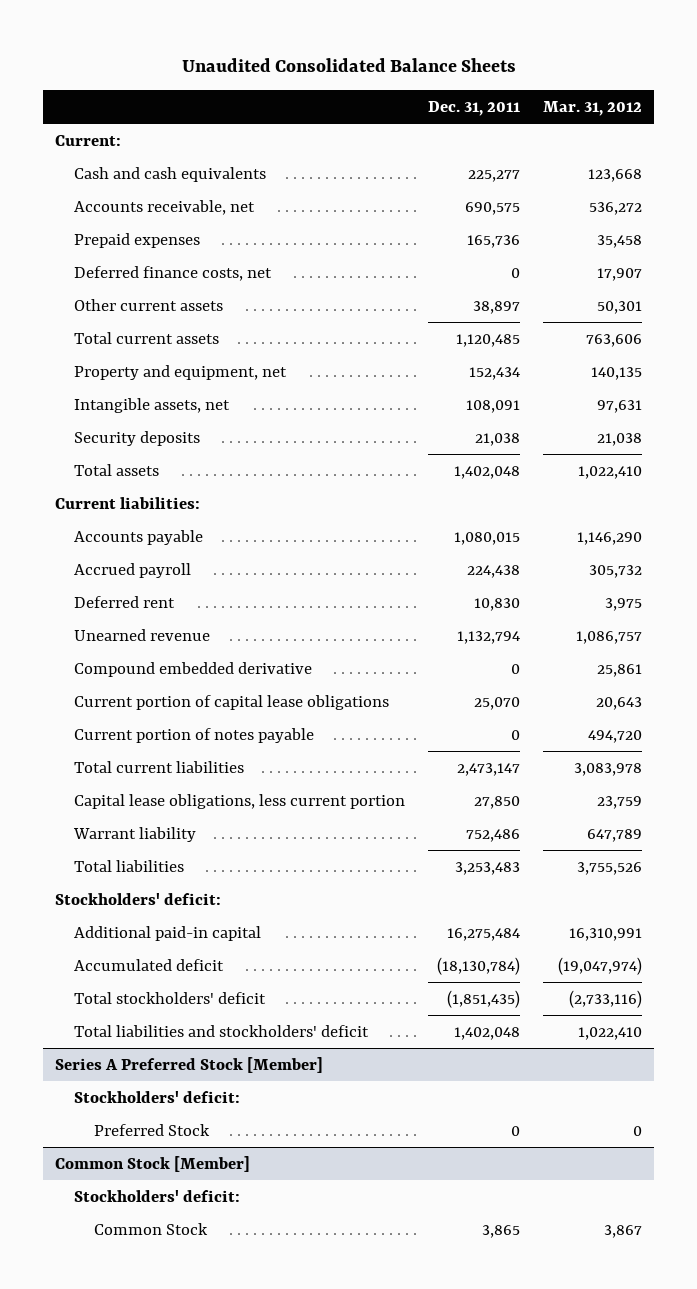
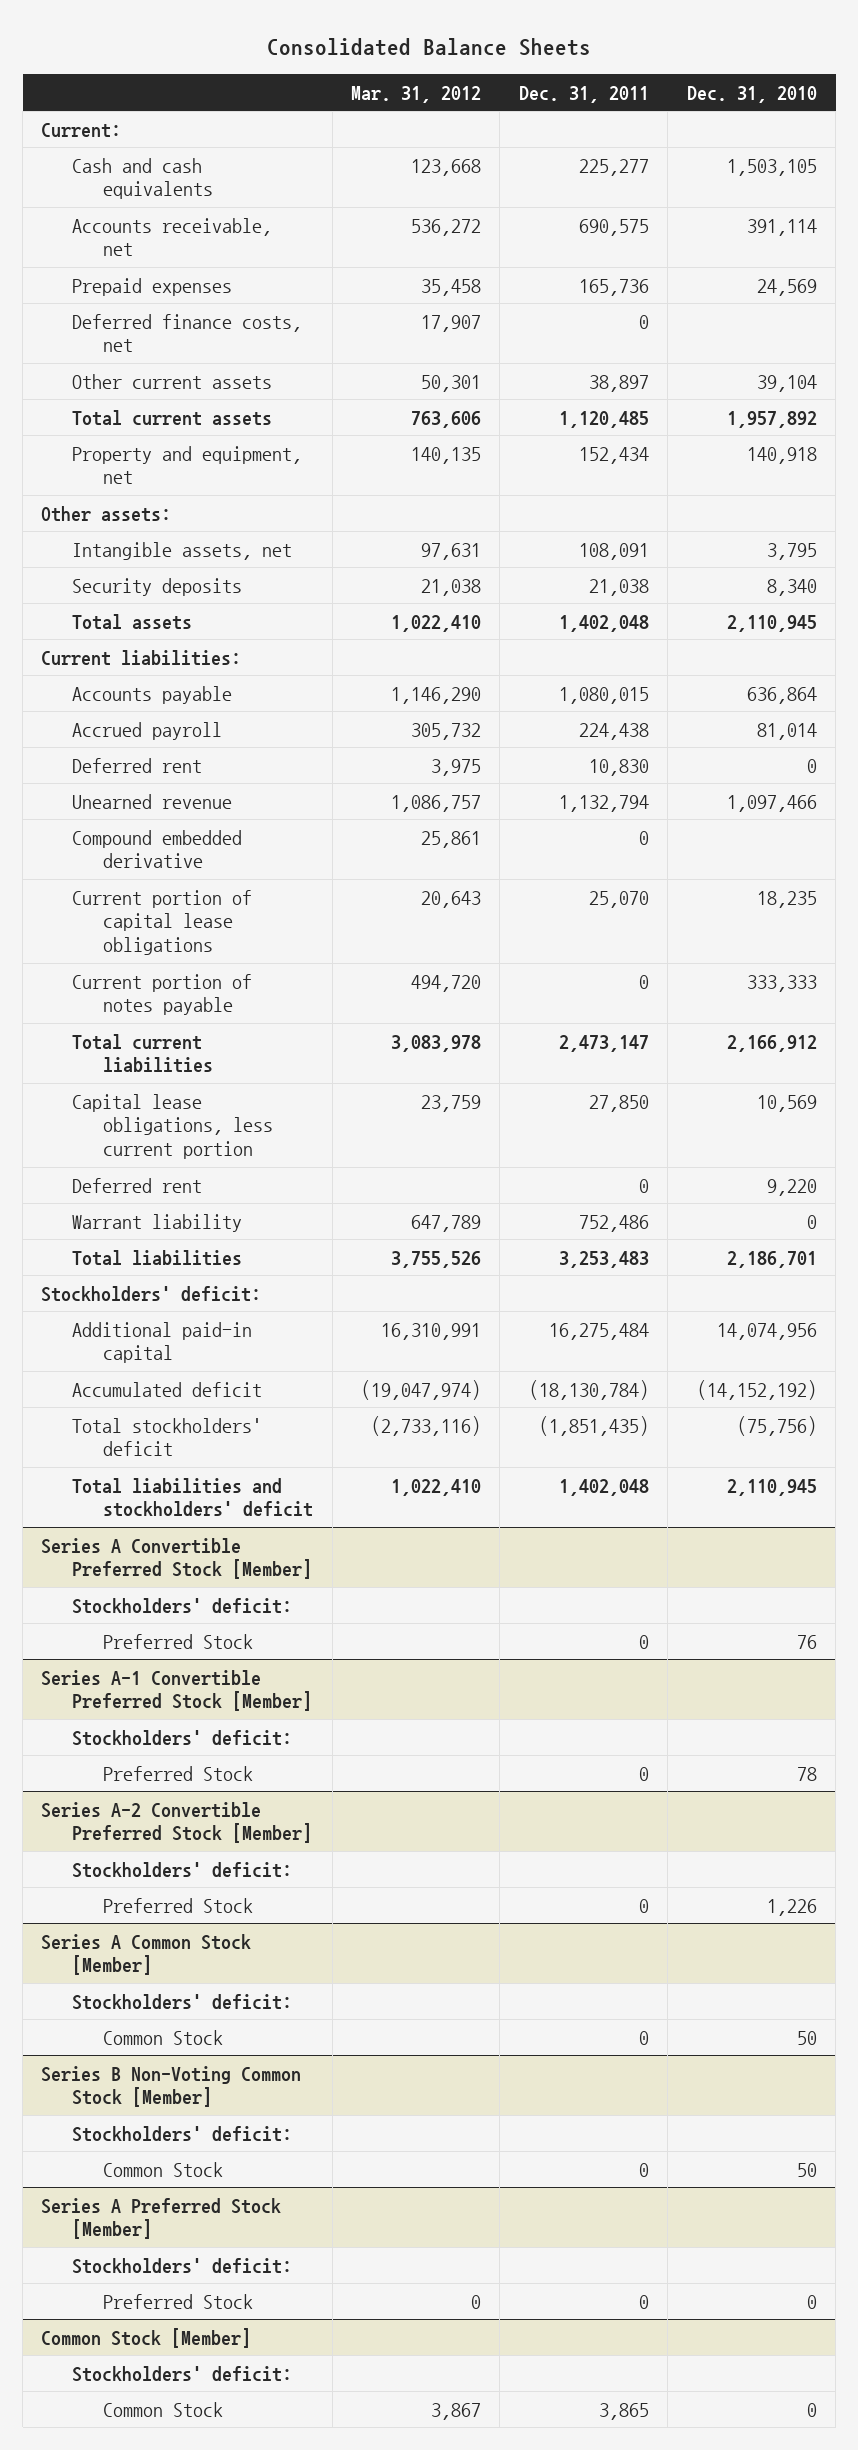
- Unaudited Consolidated Balance Sheets
+ Consolidated Balance Sheets
- | Dec. 31, 2011 | Mar. 31, 2012
+ | Mar. 31, 2012 | Dec. 31, 2011 | Dec. 31, 2010
+ Other assets:
+ Deferred rent | | 0 | 9,220
+ Series A Convertible Preferred Stock [Member]
+ Stockholders' deficit:
+ Preferred Stock | | 0 | 76
+ Series A-1 Convertible Preferred Stock [Member]
+ Stockholders' deficit:
+ Preferred Stock | | 0 | 78
+ Series A-2 Convertible Preferred Stock [Member]
+ Stockholders' deficit:
+ Preferred Stock | | 0 | 1,226
+ Series A Common Stock [Member]
+ Stockholders' deficit:
+ Common Stock | | 0 | 50
+ Series B Non-Voting Common Stock [Member]
+ Stockholders' deficit:
+ Common Stock | | 0 | 50

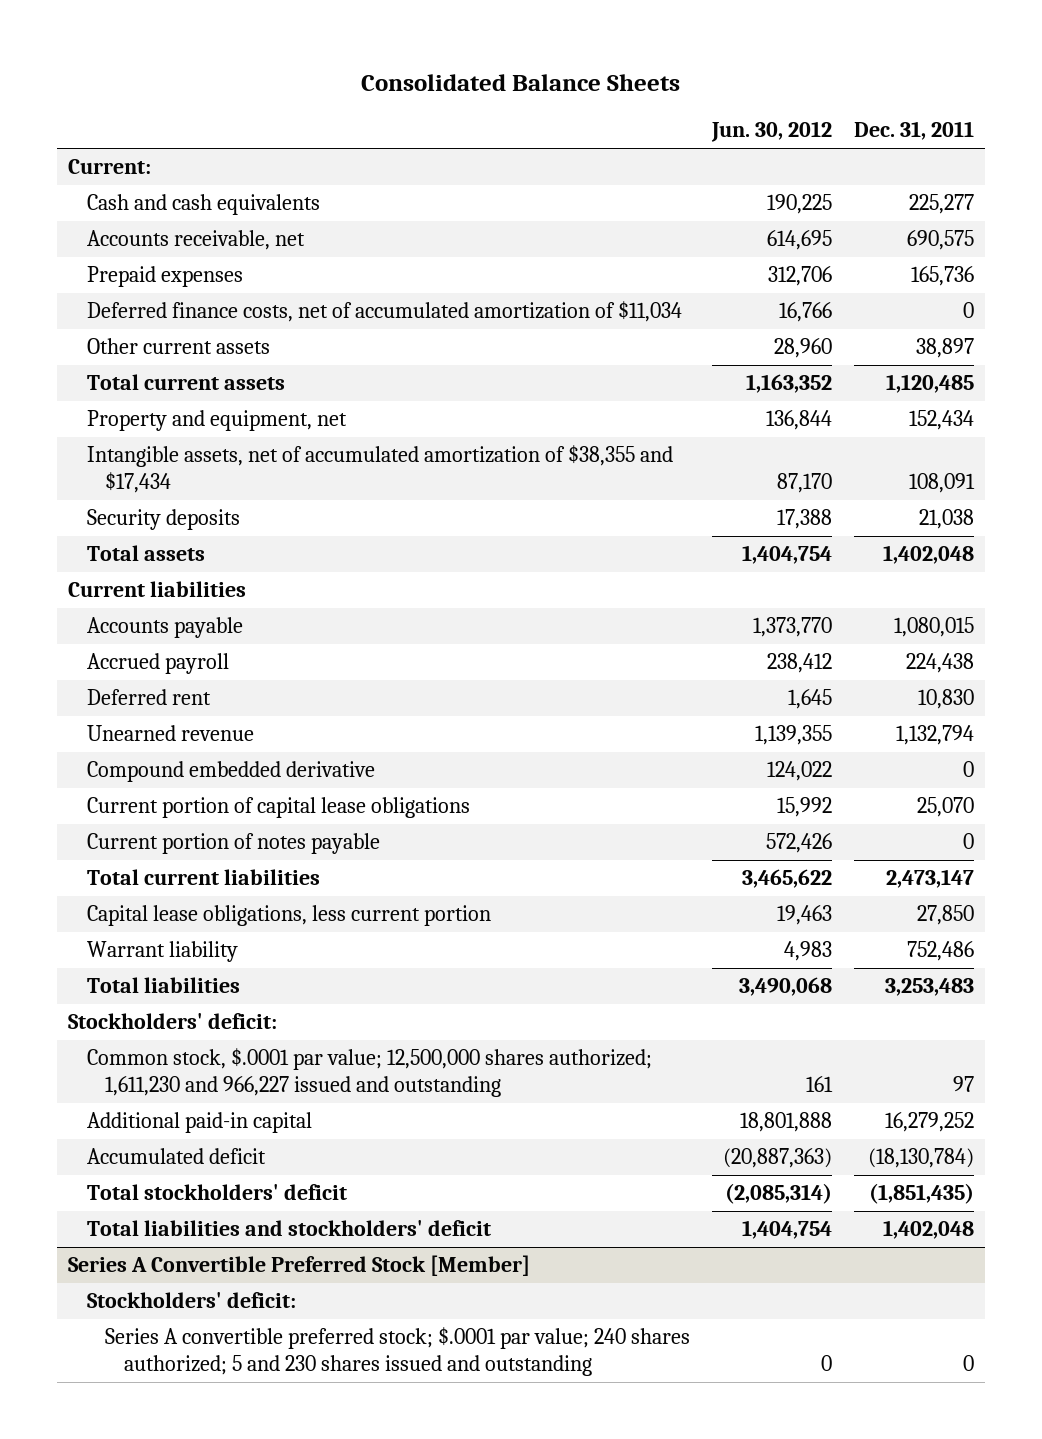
- | Mar. 31, 2012 | Dec. 31, 2011 | Dec. 31, 2010
+ | Jun. 30, 2012 | Dec. 31, 2011
- Deferred finance costs, net | 17,907 | 0 |
+ Deferred finance costs, net of accumulated amortization of $11,034 | 16,766 | 0
- Other assets:
- Intangible assets, net | 97,631 | 108,091 | 3,795
+ Intangible assets, net of accumulated amortization of $38,355 and $17,434 | 87,170 | 108,091
- Current liabilities:
+ Current liabilities
- Deferred rent | | 0 | 9,220
- Additional paid-in capital | 16,310,991 | 16,275,484 | 14,074,956
+ Common stock, $.0001 par value; 12,500,000 shares authorized; 1,611,230 and 966,227 issued and outstanding | 161 | 97
+ Additional paid-in capital | 18,801,888 | 16,279,252
@ Series A Convertible Preferred Stock [Member]
- Preferred Stock | | 0 | 76
- Series A-1 Convertible Preferred Stock [Member]
- Stockholders' deficit:
- Preferred Stock | | 0 | 78
- Series A-2 Convertible Preferred Stock [Member]
- Stockholders' deficit:
- Preferred Stock | | 0 | 1,226
- Series A Common Stock [Member]
- Stockholders' deficit:
- Common Stock | | 0 | 50
- Series B Non-Voting Common Stock [Member]
- Stockholders' deficit:
- Common Stock | | 0 | 50
- Series A Preferred Stock [Member]
- Stockholders' deficit:
- Preferred Stock | 0 | 0 | 0
- Common Stock [Member]
- Stockholders' deficit:
- Common Stock | 3,867 | 3,865 | 0
@ Series A Convertible Preferred Stock [Member]
+ Series A convertible preferred stock; $.0001 par value; 240 shares authorized; 5 and 230 shares issued and outstanding | 0 | 0

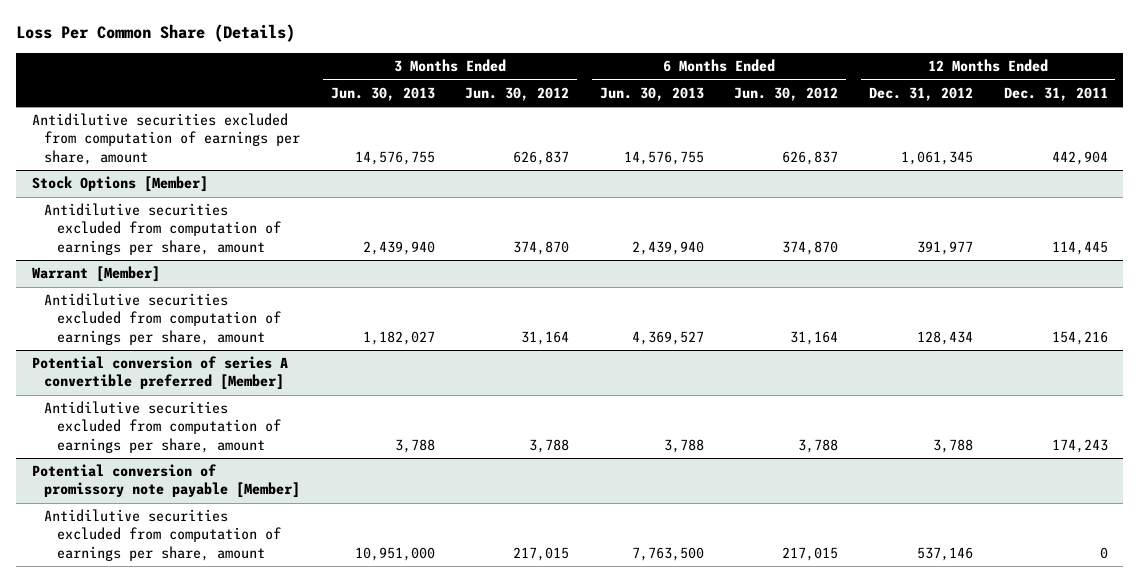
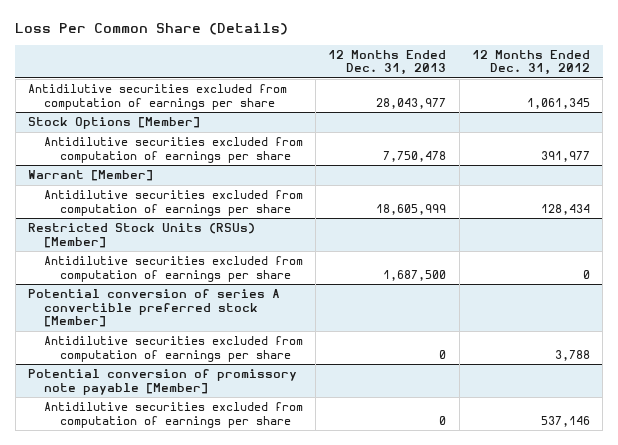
- | 3 Months Ended Jun. 30, 2013 | 3 Months Ended Jun. 30, 2012 | 6 Months Ended Jun. 30, 2013 | 6 Months Ended Jun. 30, 2012 | 12 Months Ended Dec. 31, 2012 | 12 Months Ended Dec. 31, 2011
+ | 12 Months Ended Dec. 31, 2013 | 12 Months Ended Dec. 31, 2012
- Antidilutive securities excluded from computation of earnings per share, amount | 14,576,755 | 626,837 | 14,576,755 | 626,837 | 1,061,345 | 442,904
+ Antidilutive securities excluded from computation of earnings per share | 28,043,977 | 1,061,345
@ Stock Options [Member]
- Antidilutive securities excluded from computation of earnings per share, amount | 2,439,940 | 374,870 | 2,439,940 | 374,870 | 391,977 | 114,445
+ Antidilutive securities excluded from computation of earnings per share | 7,750,478 | 391,977
@ Warrant [Member]
- Antidilutive securities excluded from computation of earnings per share, amount | 1,182,027 | 31,164 | 4,369,527 | 31,164 | 128,434 | 154,216
- Potential conversion of series A convertible preferred [Member]
- Antidilutive securities excluded from computation of earnings per share, amount | 3,788 | 3,788 | 3,788 | 3,788 | 3,788 | 174,243
@ Warrant [Member]
+ Antidilutive securities excluded from computation of earnings per share | 18,605,999 | 128,434
+ Restricted Stock Units (RSUs) [Member]
+ Antidilutive securities excluded from computation of earnings per share | 1,687,500 | 0
+ Potential conversion of series A convertible preferred stock [Member]
+ Antidilutive securities excluded from computation of earnings per share | 0 | 3,788
@ Potential conversion of promissory note payable [Member]
- Antidilutive securities excluded from computation of earnings per share, amount | 10,951,000 | 217,015 | 7,763,500 | 217,015 | 537,146 | 0
+ Antidilutive securities excluded from computation of earnings per share | 0 | 537,146

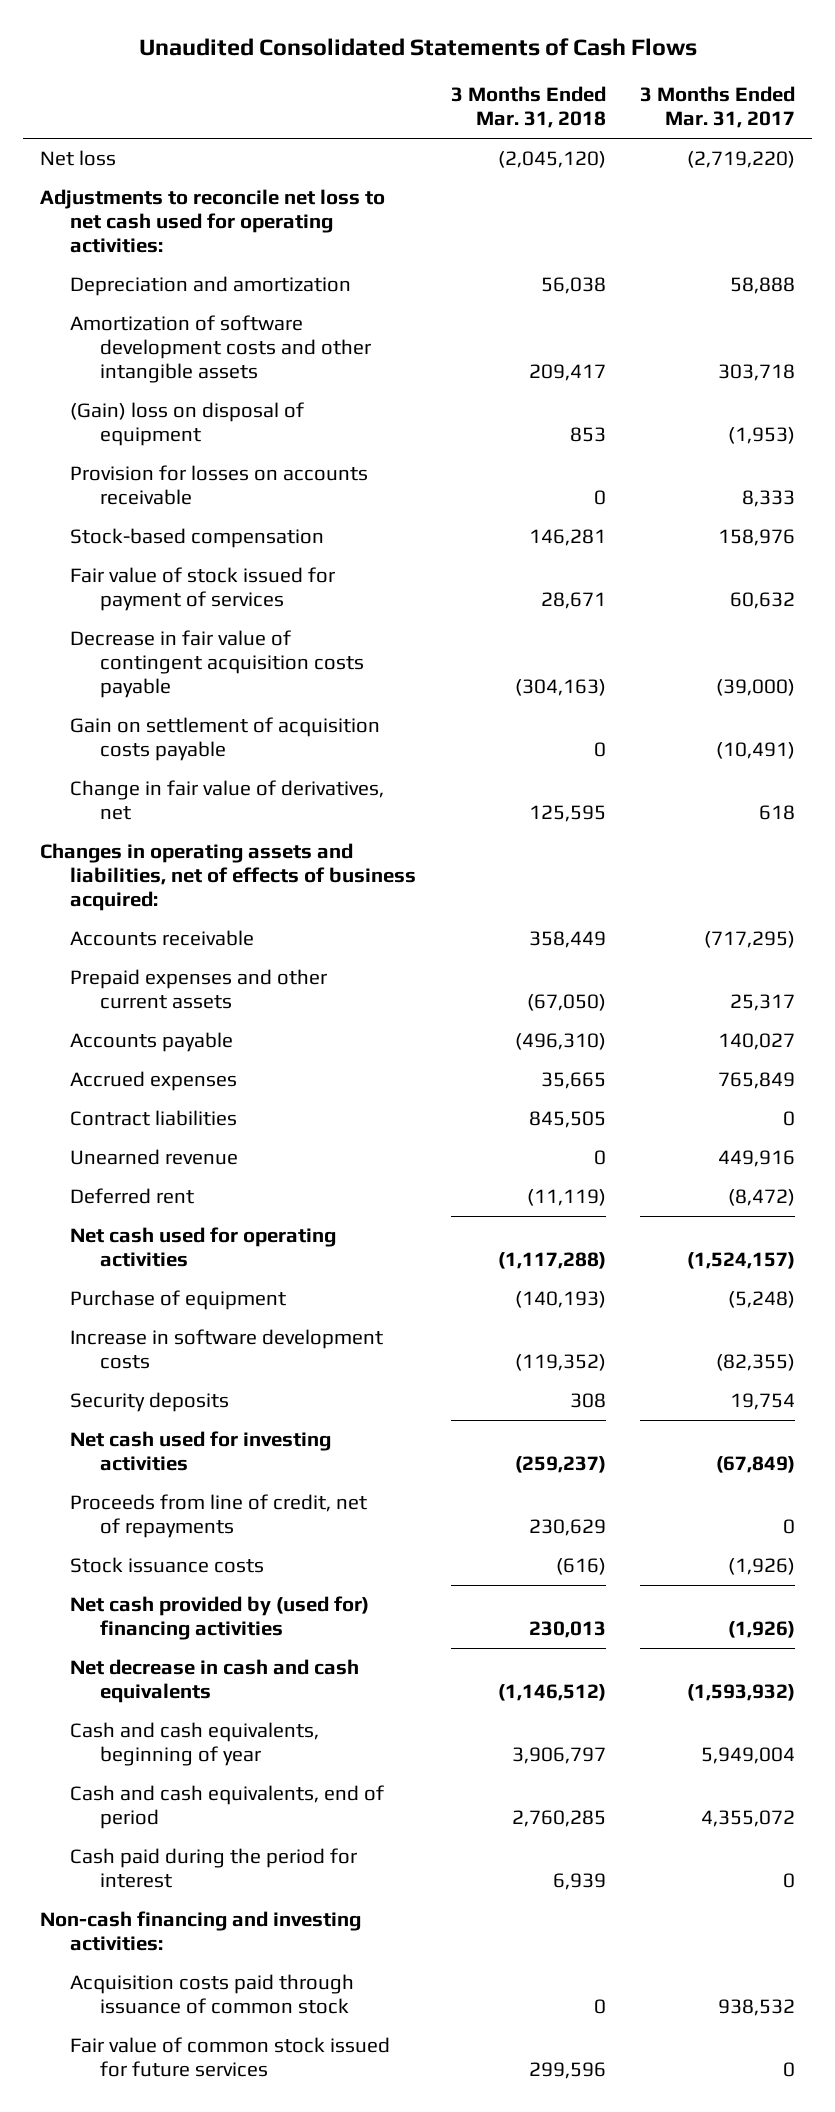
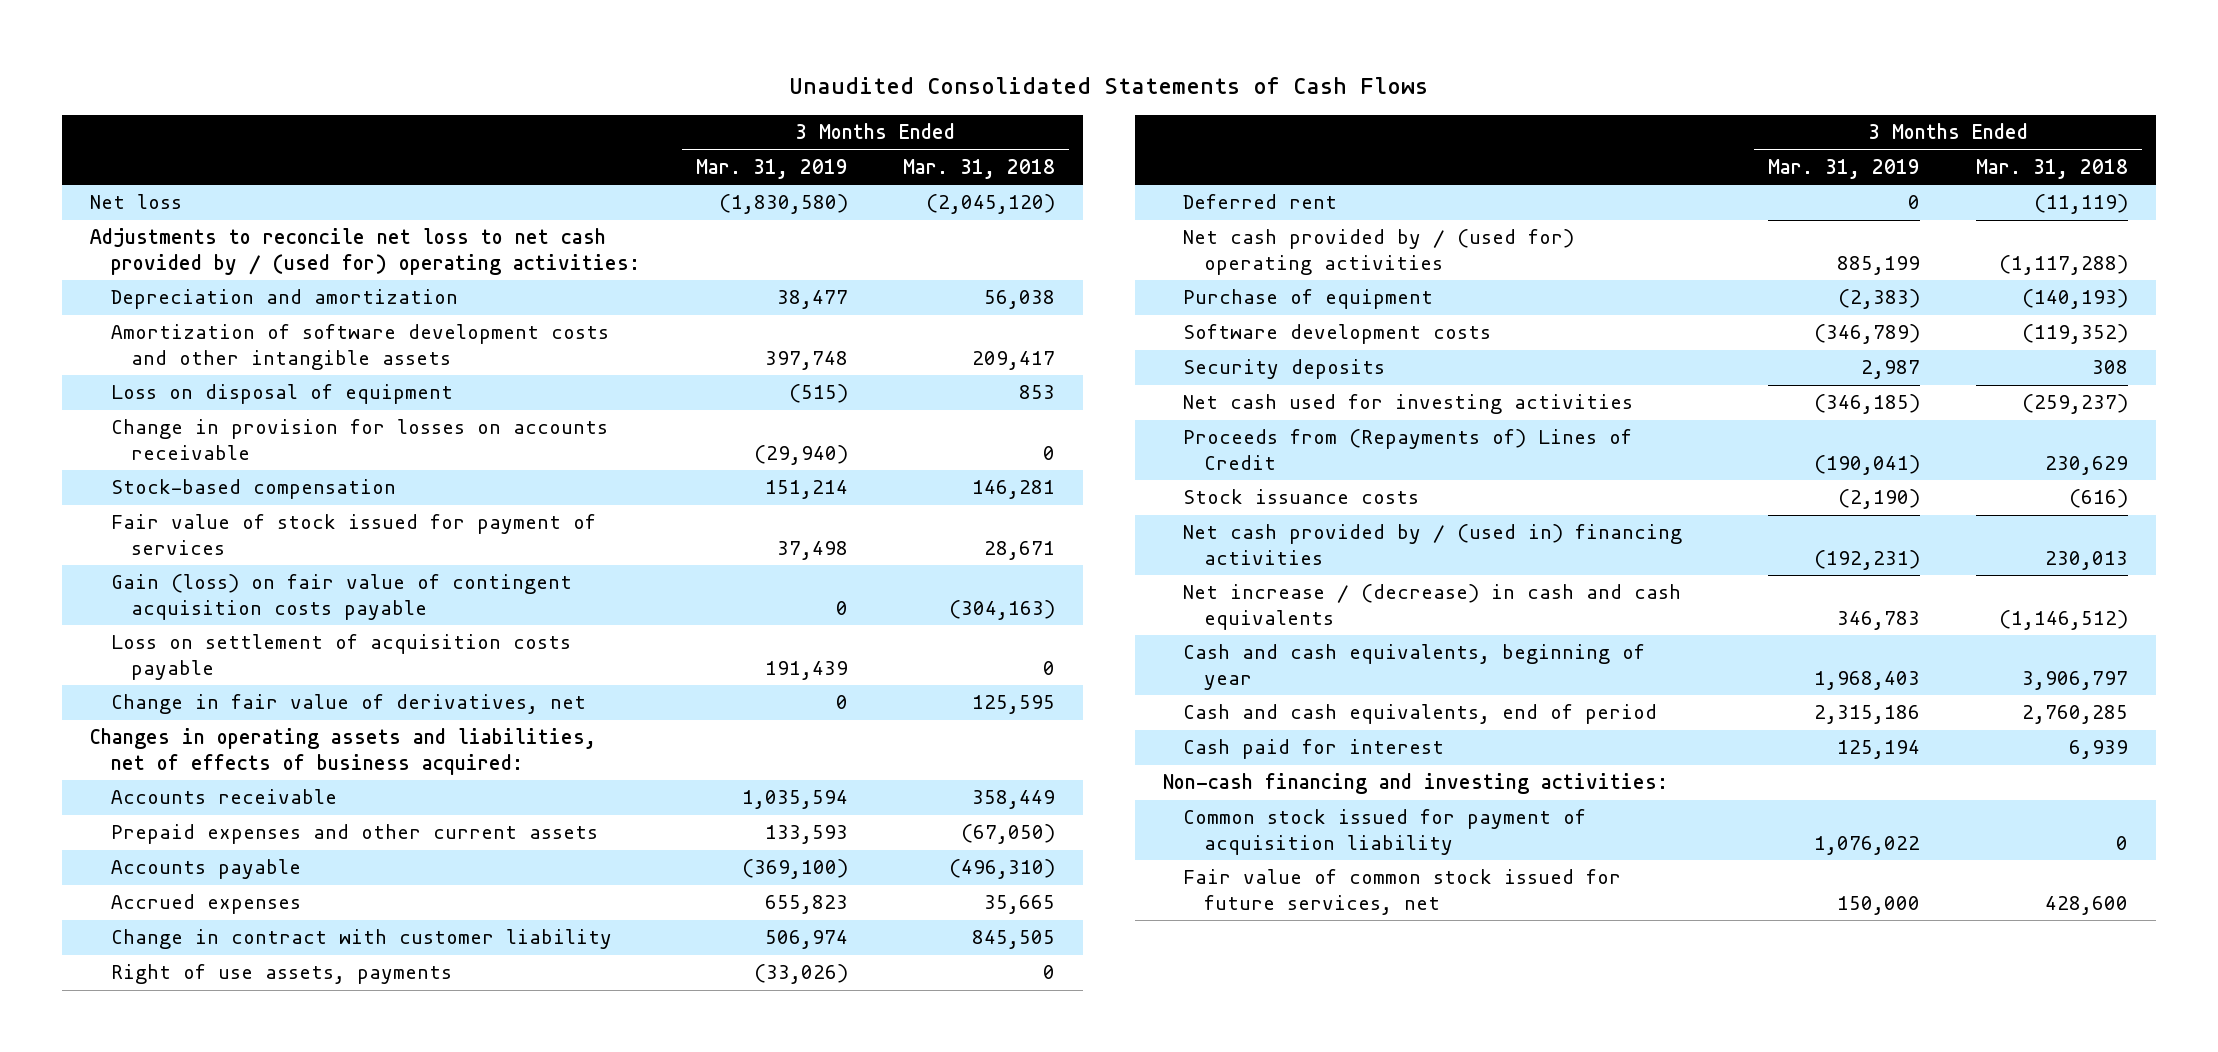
- | 3 Months Ended Mar. 31, 2018 | 3 Months Ended Mar. 31, 2017
+ | 3 Months Ended Mar. 31, 2019 | 3 Months Ended Mar. 31, 2018
- Adjustments to reconcile net loss to net cash used for operating activities:
+ Adjustments to reconcile net loss to net cash provided by / (used for) operating activities:
- (Gain) loss on disposal of equipment | 853 | (1,953)
- Provision for losses on accounts receivable | 0 | 8,333
+ Loss on disposal of equipment | (515) | 853
+ Change in provision for losses on accounts receivable | (29,940) | 0
- Decrease in fair value of contingent acquisition costs payable | (304,163) | (39,000)
- Gain on settlement of acquisition costs payable | 0 | (10,491)
+ Gain (loss) on fair value of contingent acquisition costs payable | 0 | (304,163)
+ Loss on settlement of acquisition costs payable | 191,439 | 0
- Contract liabilities | 845,505 | 0
- Unearned revenue | 0 | 449,916
+ Change in contract with customer liability | 506,974 | 845,505
+ Right of use assets, payments | (33,026) | 0
- Net cash used for operating activities | (1,117,288) | (1,524,157)
+ Net cash provided by / (used for) operating activities | 885,199 | (1,117,288)
- Increase in software development costs | (119,352) | (82,355)
+ Software development costs | (346,789) | (119,352)
- Proceeds from line of credit, net of repayments | 230,629 | 0
+ Proceeds from (Repayments of) Lines of Credit | (190,041) | 230,629
- Net cash provided by (used for) financing activities | 230,013 | (1,926)
- Net decrease in cash and cash equivalents | (1,146,512) | (1,593,932)
+ Net cash provided by / (used in) financing activities | (192,231) | 230,013
+ Net increase / (decrease) in cash and cash equivalents | 346,783 | (1,146,512)
- Cash paid during the period for interest | 6,939 | 0
+ Cash paid for interest | 125,194 | 6,939
- Acquisition costs paid through issuance of common stock | 0 | 938,532
- Fair value of common stock issued for future services | 299,596 | 0
+ Common stock issued for payment of acquisition liability | 1,076,022 | 0
+ Fair value of common stock issued for future services, net | 150,000 | 428,600

